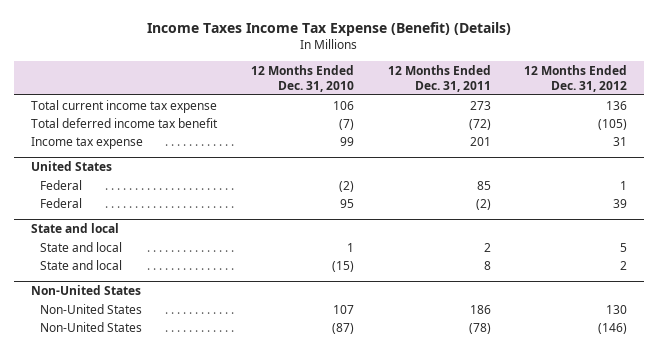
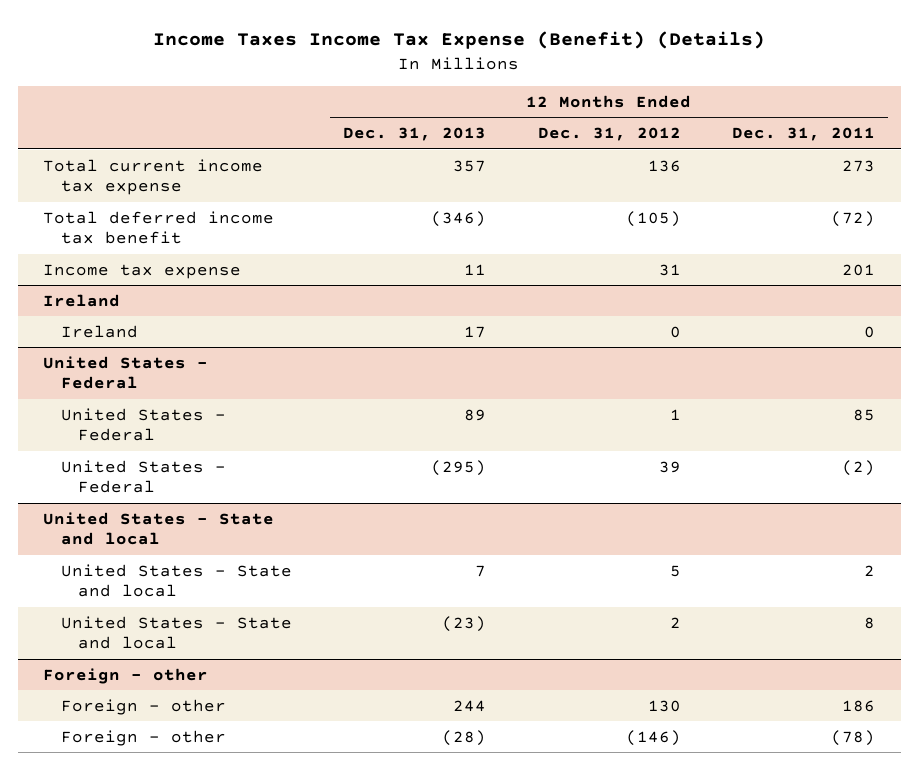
- | 12 Months Ended Dec. 31, 2010 | 12 Months Ended Dec. 31, 2011 | 12 Months Ended Dec. 31, 2012
+ | 12 Months Ended Dec. 31, 2013 | 12 Months Ended Dec. 31, 2012 | 12 Months Ended Dec. 31, 2011
- United States
- Federal | (2) | 85 | 1
- Federal | 95 | (2) | 39
- State and local
- State and local | 1 | 2 | 5
- State and local | (15) | 8 | 2
- Non-United States
- Non-United States | 107 | 186 | 130
- Non-United States | (87) | (78) | (146)
+ Ireland
+ Ireland | 17 | 0 | 0
+ United States - Federal
+ United States - Federal | 89 | 1 | 85
+ United States - Federal | (295) | 39 | (2)
+ United States - State and local
+ United States - State and local | 7 | 5 | 2
+ United States - State and local | (23) | 2 | 8
+ Foreign - other
+ Foreign - other | 244 | 130 | 186
+ Foreign - other | (28) | (146) | (78)

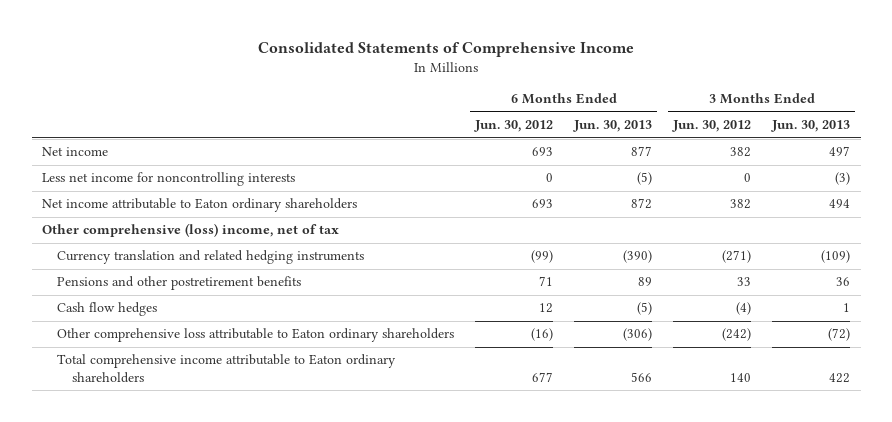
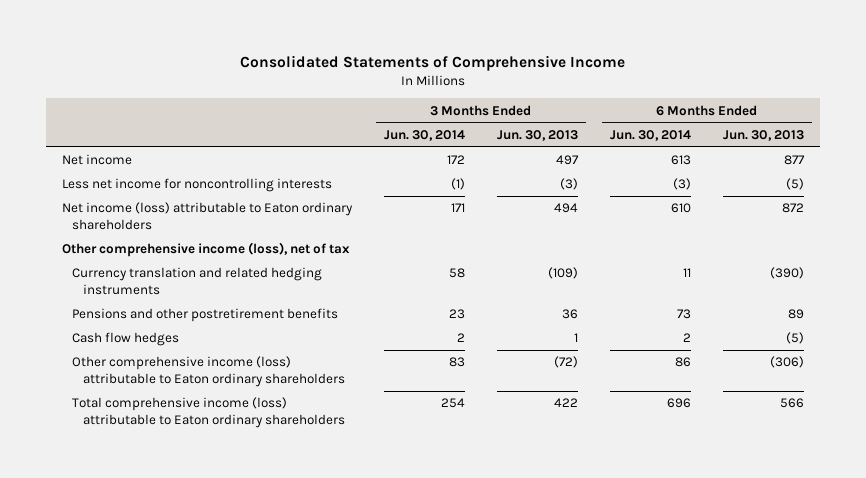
- | 6 Months Ended Jun. 30, 2012 | 6 Months Ended Jun. 30, 2013 | 3 Months Ended Jun. 30, 2012 | 3 Months Ended Jun. 30, 2013
+ | 3 Months Ended Jun. 30, 2014 | 3 Months Ended Jun. 30, 2013 | 6 Months Ended Jun. 30, 2014 | 6 Months Ended Jun. 30, 2013
- Net income attributable to Eaton ordinary shareholders | 693 | 872 | 382 | 494
- Other comprehensive (loss) income, net of tax
+ Net income (loss) attributable to Eaton ordinary shareholders | 171 | 494 | 610 | 872
+ Other comprehensive income (loss), net of tax
- Other comprehensive loss attributable to Eaton ordinary shareholders | (16) | (306) | (242) | (72)
- Total comprehensive income attributable to Eaton ordinary shareholders | 677 | 566 | 140 | 422
+ Other comprehensive income (loss) attributable to Eaton ordinary shareholders | 83 | (72) | 86 | (306)
+ Total comprehensive income (loss) attributable to Eaton ordinary shareholders | 254 | 422 | 696 | 566

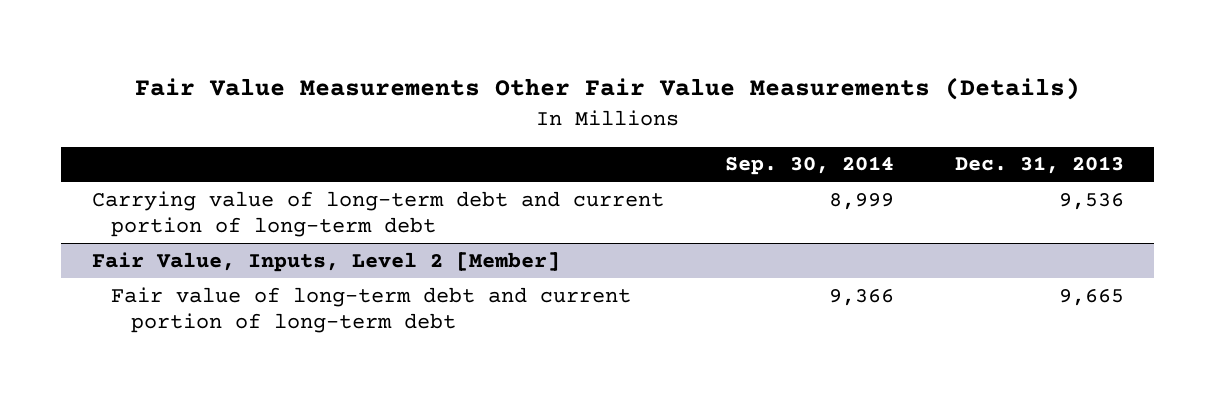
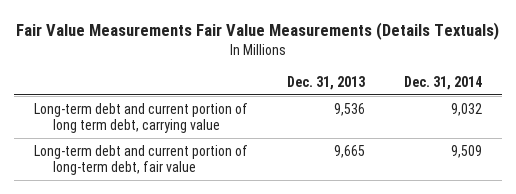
- Fair Value Measurements Other Fair Value Measurements (Details)
+ Fair Value Measurements Fair Value Measurements (Details Textuals)
- | Sep. 30, 2014 | Dec. 31, 2013
+ | Dec. 31, 2013 | Dec. 31, 2014
- Carrying value of long-term debt and current portion of long-term debt | 8,999 | 9,536
- Fair Value, Inputs, Level 2 [Member]
- Fair value of long-term debt and current portion of long-term debt | 9,366 | 9,665
+ Long-term debt and current portion of long term debt, carrying value | 9,536 | 9,032
+ Long-term debt and current portion of long-term debt, fair value | 9,665 | 9,509

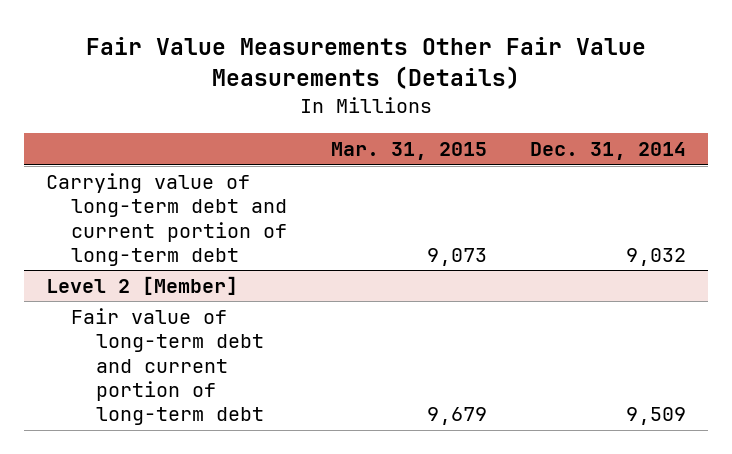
- Fair Value Measurements Fair Value Measurements (Details Textuals)
+ Fair Value Measurements Other Fair Value Measurements (Details)
- | Dec. 31, 2013 | Dec. 31, 2014
+ | Mar. 31, 2015 | Dec. 31, 2014
- Long-term debt and current portion of long term debt, carrying value | 9,536 | 9,032
- Long-term debt and current portion of long-term debt, fair value | 9,665 | 9,509
+ Carrying value of long-term debt and current portion of long-term debt | 9,073 | 9,032
+ Level 2 [Member]
+ Fair value of long-term debt and current portion of long-term debt | 9,679 | 9,509

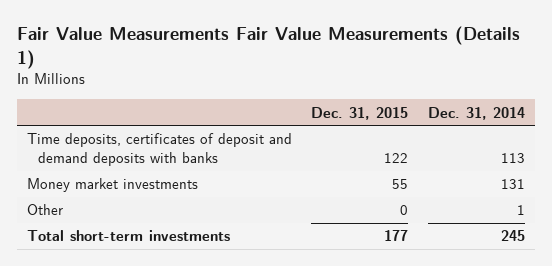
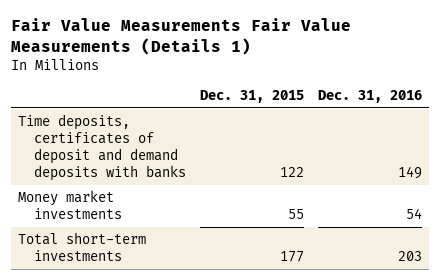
- | Dec. 31, 2015 | Dec. 31, 2014
+ | Dec. 31, 2015 | Dec. 31, 2016
- Other | 0 | 1

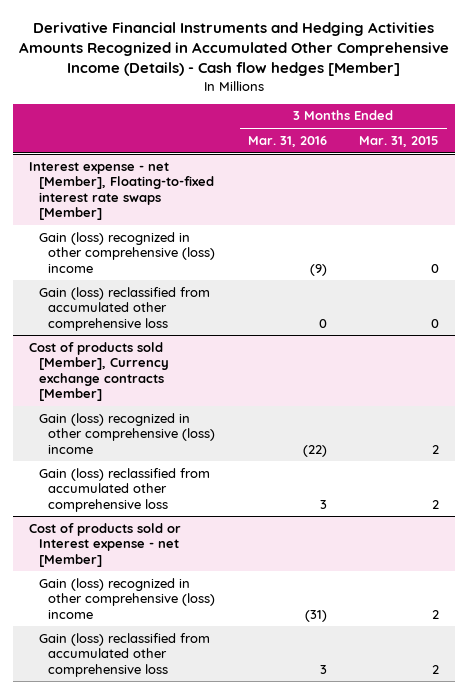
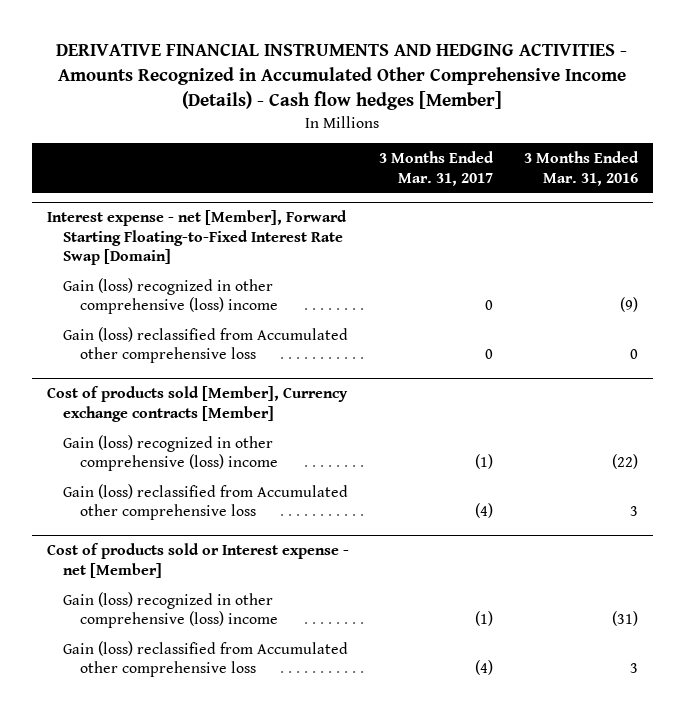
- Derivative Financial Instruments and Hedging Activities Amounts Recognized in Accumulated Other Comprehensive Income (Details) - Cash flow hedges [Member]
+ DERIVATIVE FINANCIAL INSTRUMENTS AND HEDGING ACTIVITIES - Amounts Recognized in Accumulated Other Comprehensive Income (Details) - Cash flow hedges [Member]
- | 3 Months Ended Mar. 31, 2016 | 3 Months Ended Mar. 31, 2015
+ | 3 Months Ended Mar. 31, 2017 | 3 Months Ended Mar. 31, 2016
- Interest expense - net [Member], Floating-to-fixed interest rate swaps [Member]
+ Interest expense - net [Member], Forward Starting Floating-to-Fixed Interest Rate Swap [Domain]
- Gain (loss) reclassified from accumulated other comprehensive loss | 0 | 0
+ Gain (loss) reclassified from Accumulated other comprehensive loss | 0 | 0
@ Cost of products sold [Member], Currency exchange contracts [Member]
- Gain (loss) reclassified from accumulated other comprehensive loss | 3 | 2
+ Gain (loss) reclassified from Accumulated other comprehensive loss | (4) | 3
@ Cost of products sold or Interest expense - net [Member]
- Gain (loss) reclassified from accumulated other comprehensive loss | 3 | 2
+ Gain (loss) reclassified from Accumulated other comprehensive loss | (4) | 3

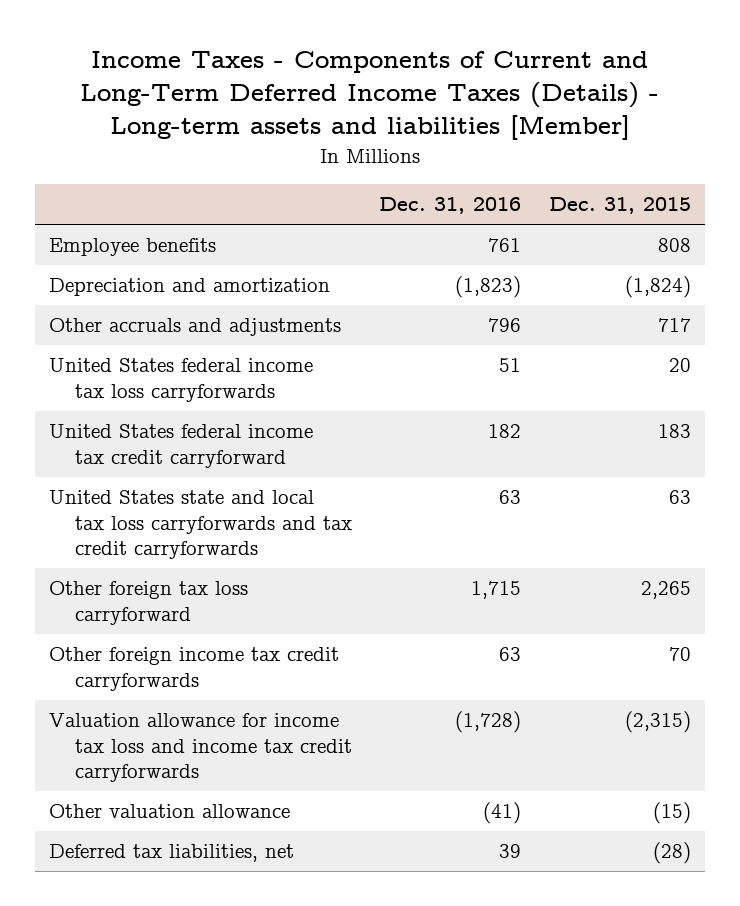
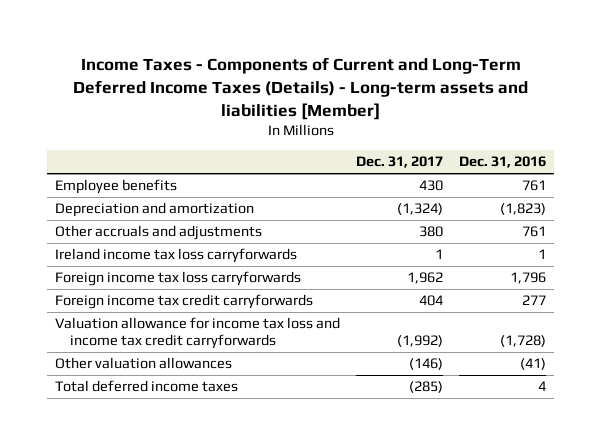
- | Dec. 31, 2016 | Dec. 31, 2015
+ | Dec. 31, 2017 | Dec. 31, 2016
- Other accruals and adjustments | 796 | 717
- United States federal income tax loss carryforwards | 51 | 20
- United States federal income tax credit carryforward | 182 | 183
- United States state and local tax loss carryforwards and tax credit carryforwards | 63 | 63
- Other foreign tax loss carryforward | 1,715 | 2,265
- Other foreign income tax credit carryforwards | 63 | 70
+ Other accruals and adjustments | 380 | 761
+ Ireland income tax loss carryforwards | 1 | 1
+ Foreign income tax loss carryforwards | 1,962 | 1,796
+ Foreign income tax credit carryforwards | 404 | 277
- Other valuation allowance | (41) | (15)
- Deferred tax liabilities, net | 39 | (28)
+ Other valuation allowances | (146) | (41)
+ Total deferred income taxes | (285) | 4

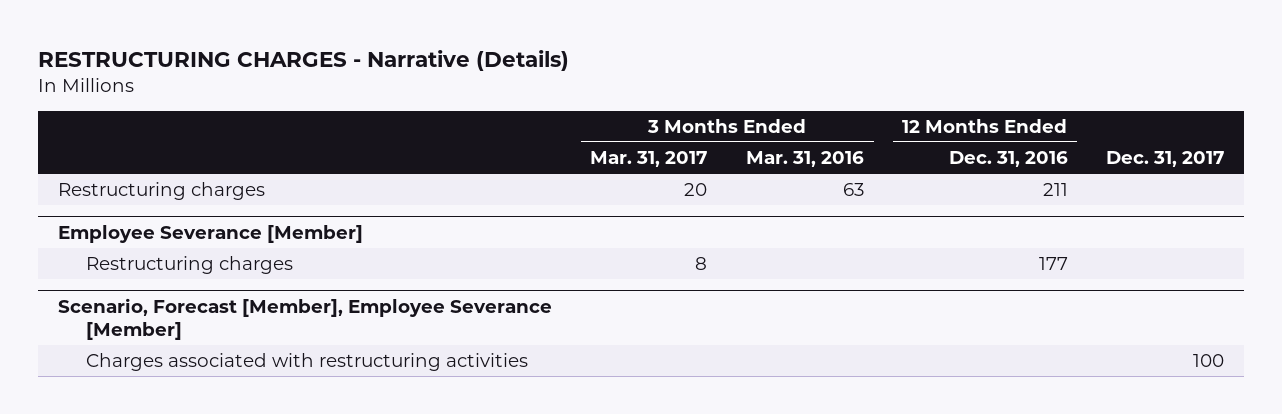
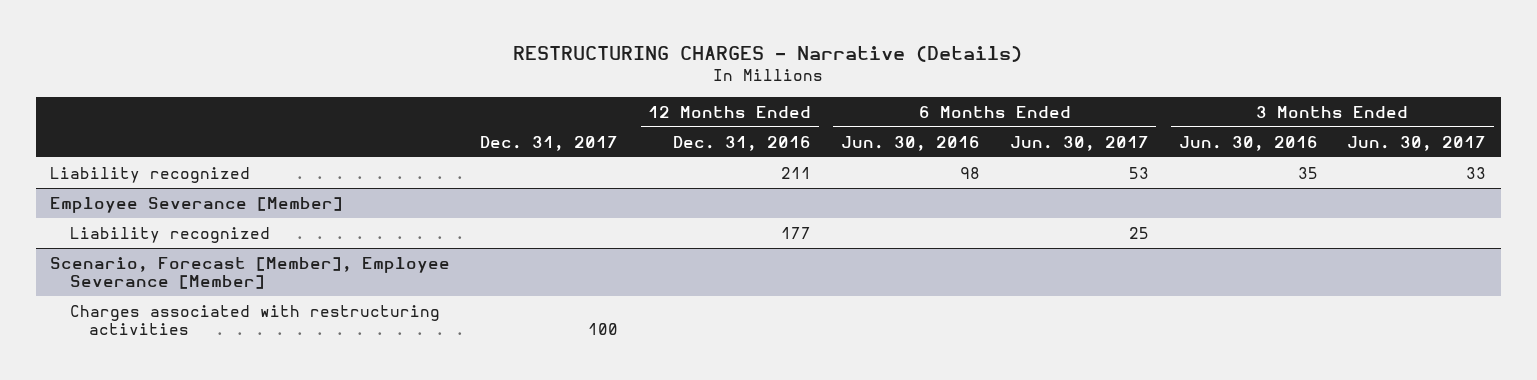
- | 3 Months Ended Mar. 31, 2017 | 3 Months Ended Mar. 31, 2016 | 12 Months Ended Dec. 31, 2016 | Dec. 31, 2017
+ | Dec. 31, 2017 | 12 Months Ended Dec. 31, 2016 | 6 Months Ended Jun. 30, 2016 | 6 Months Ended Jun. 30, 2017 | 3 Months Ended Jun. 30, 2016 | 3 Months Ended Jun. 30, 2017
- Restructuring charges | 20 | 63 | 211 |
+ Liability recognized | | 211 | 98 | 53 | 35 | 33
@ Employee Severance [Member]
- Restructuring charges | 8 | | 177 |
+ Liability recognized | | 177 | | 25 | |

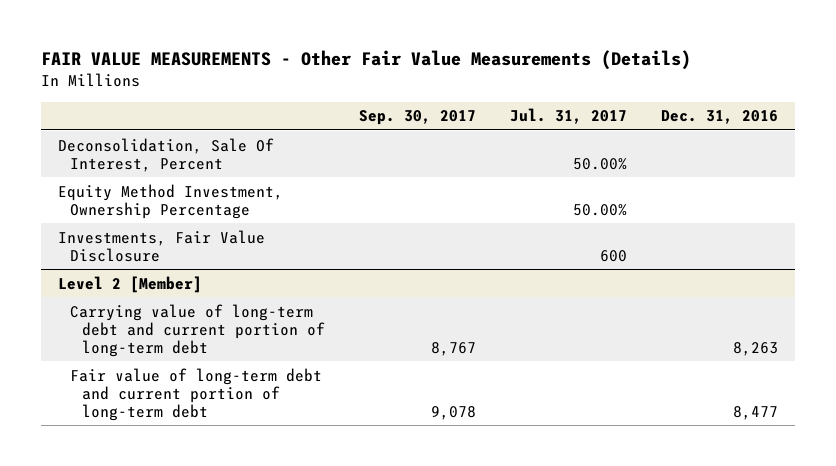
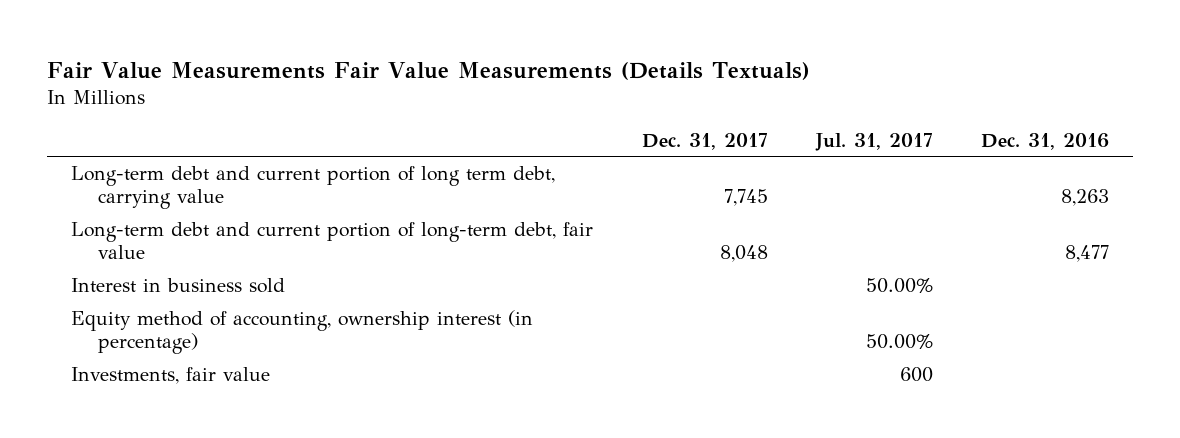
- FAIR VALUE MEASUREMENTS - Other Fair Value Measurements (Details)
+ Fair Value Measurements Fair Value Measurements (Details Textuals)
- | Sep. 30, 2017 | Jul. 31, 2017 | Dec. 31, 2016
+ | Dec. 31, 2017 | Jul. 31, 2017 | Dec. 31, 2016
- Deconsolidation, Sale Of Interest, Percent | | 50.00% |
- Equity Method Investment, Ownership Percentage | | 50.00% |
- Investments, Fair Value Disclosure | | 600 |
- Level 2 [Member]
- Carrying value of long-term debt and current portion of long-term debt | 8,767 | | 8,263
- Fair value of long-term debt and current portion of long-term debt | 9,078 | | 8,477
+ Long-term debt and current portion of long term debt, carrying value | 7,745 | | 8,263
+ Long-term debt and current portion of long-term debt, fair value | 8,048 | | 8,477
+ Interest in business sold | | 50.00% |
+ Equity method of accounting, ownership interest (in percentage) | | 50.00% |
+ Investments, fair value | | 600 |

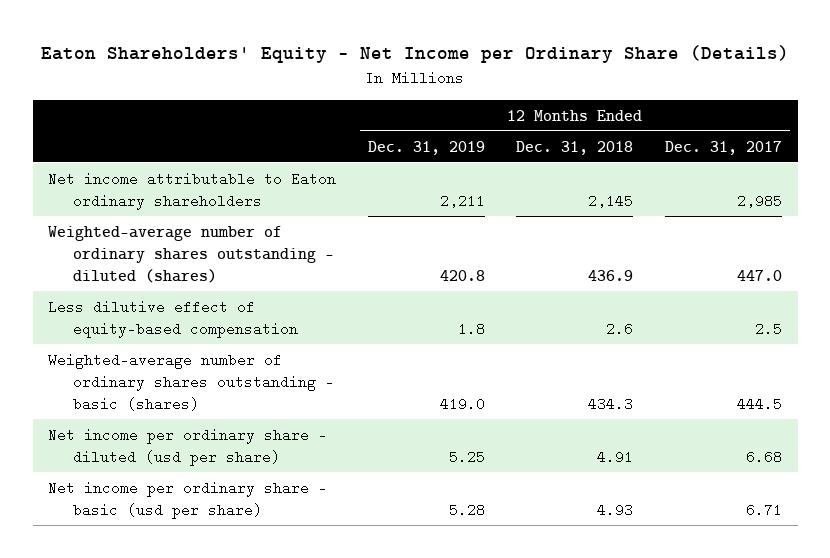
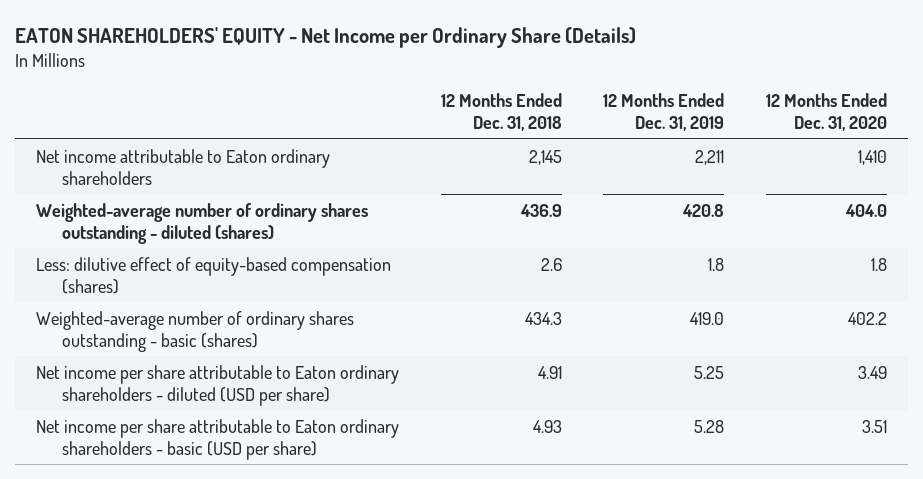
- Eaton Shareholders' Equity - Net Income per Ordinary Share (Details)
+ EATON SHAREHOLDERS' EQUITY - Net Income per Ordinary Share (Details)
- | 12 Months Ended Dec. 31, 2019 | 12 Months Ended Dec. 31, 2018 | 12 Months Ended Dec. 31, 2017
+ | 12 Months Ended Dec. 31, 2018 | 12 Months Ended Dec. 31, 2019 | 12 Months Ended Dec. 31, 2020
- Less dilutive effect of equity-based compensation | 1.8 | 2.6 | 2.5
+ Less: dilutive effect of equity-based compensation (shares) | 2.6 | 1.8 | 1.8
- Net income per ordinary share - diluted (usd per share) | 5.25 | 4.91 | 6.68
- Net income per ordinary share - basic (usd per share) | 5.28 | 4.93 | 6.71
+ Net income per share attributable to Eaton ordinary shareholders - diluted (USD per share) | 4.91 | 5.25 | 3.49
+ Net income per share attributable to Eaton ordinary shareholders - basic (USD per share) | 4.93 | 5.28 | 3.51

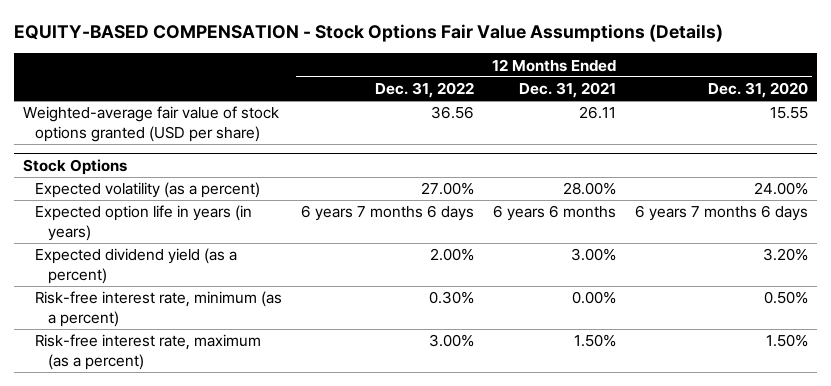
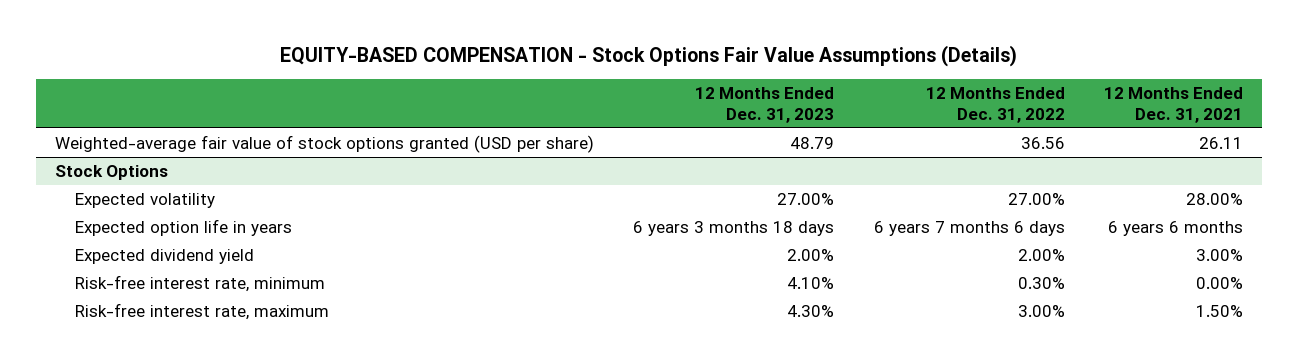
- | 12 Months Ended Dec. 31, 2022 | 12 Months Ended Dec. 31, 2021 | 12 Months Ended Dec. 31, 2020
+ | 12 Months Ended Dec. 31, 2023 | 12 Months Ended Dec. 31, 2022 | 12 Months Ended Dec. 31, 2021
@ Stock Options
- Expected volatility (as a percent) | 27.00% | 28.00% | 24.00%
- Expected option life in years (in years) | 6 years 7 months 6 days | 6 years 6 months | 6 years 7 months 6 days
- Expected dividend yield (as a percent) | 2.00% | 3.00% | 3.20%
- Risk-free interest rate, minimum (as a percent) | 0.30% | 0.00% | 0.50%
- Risk-free interest rate, maximum (as a percent) | 3.00% | 1.50% | 1.50%
+ Expected volatility | 27.00% | 27.00% | 28.00%
+ Expected option life in years | 6 years 3 months 18 days | 6 years 7 months 6 days | 6 years 6 months
+ Expected dividend yield | 2.00% | 2.00% | 3.00%
+ Risk-free interest rate, minimum | 4.10% | 0.30% | 0.00%
+ Risk-free interest rate, maximum | 4.30% | 3.00% | 1.50%

